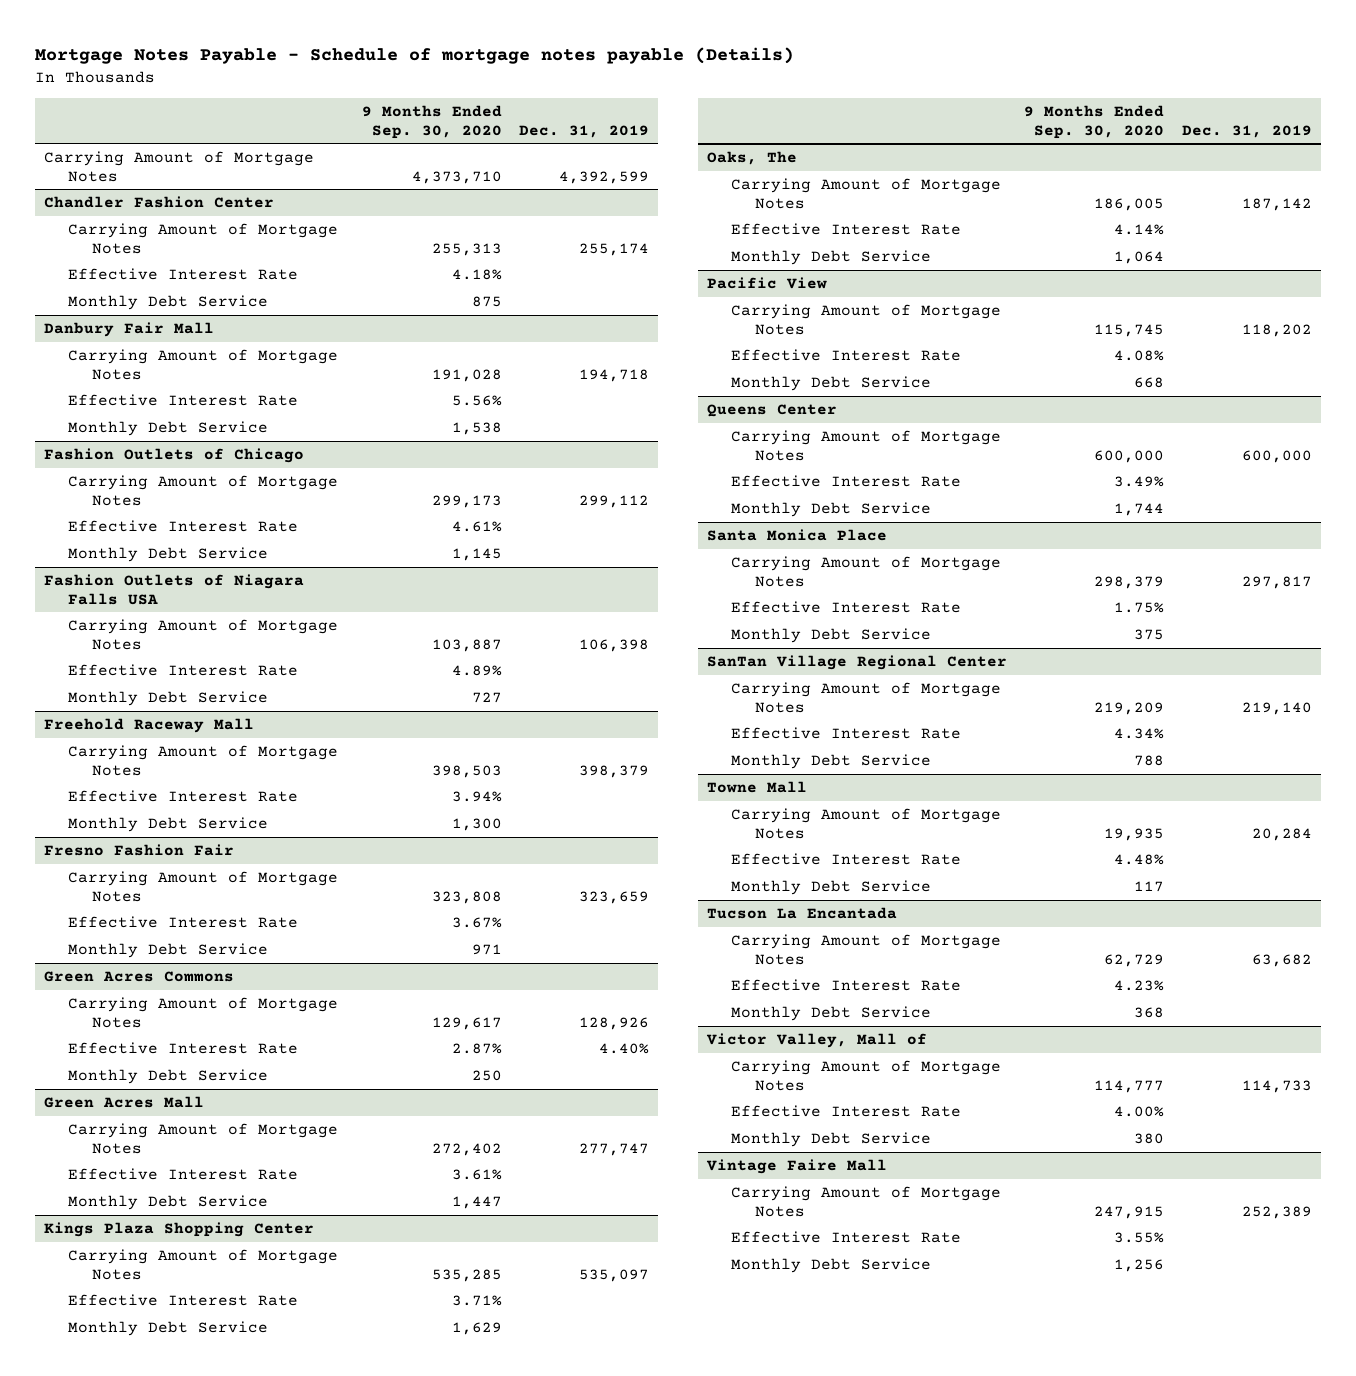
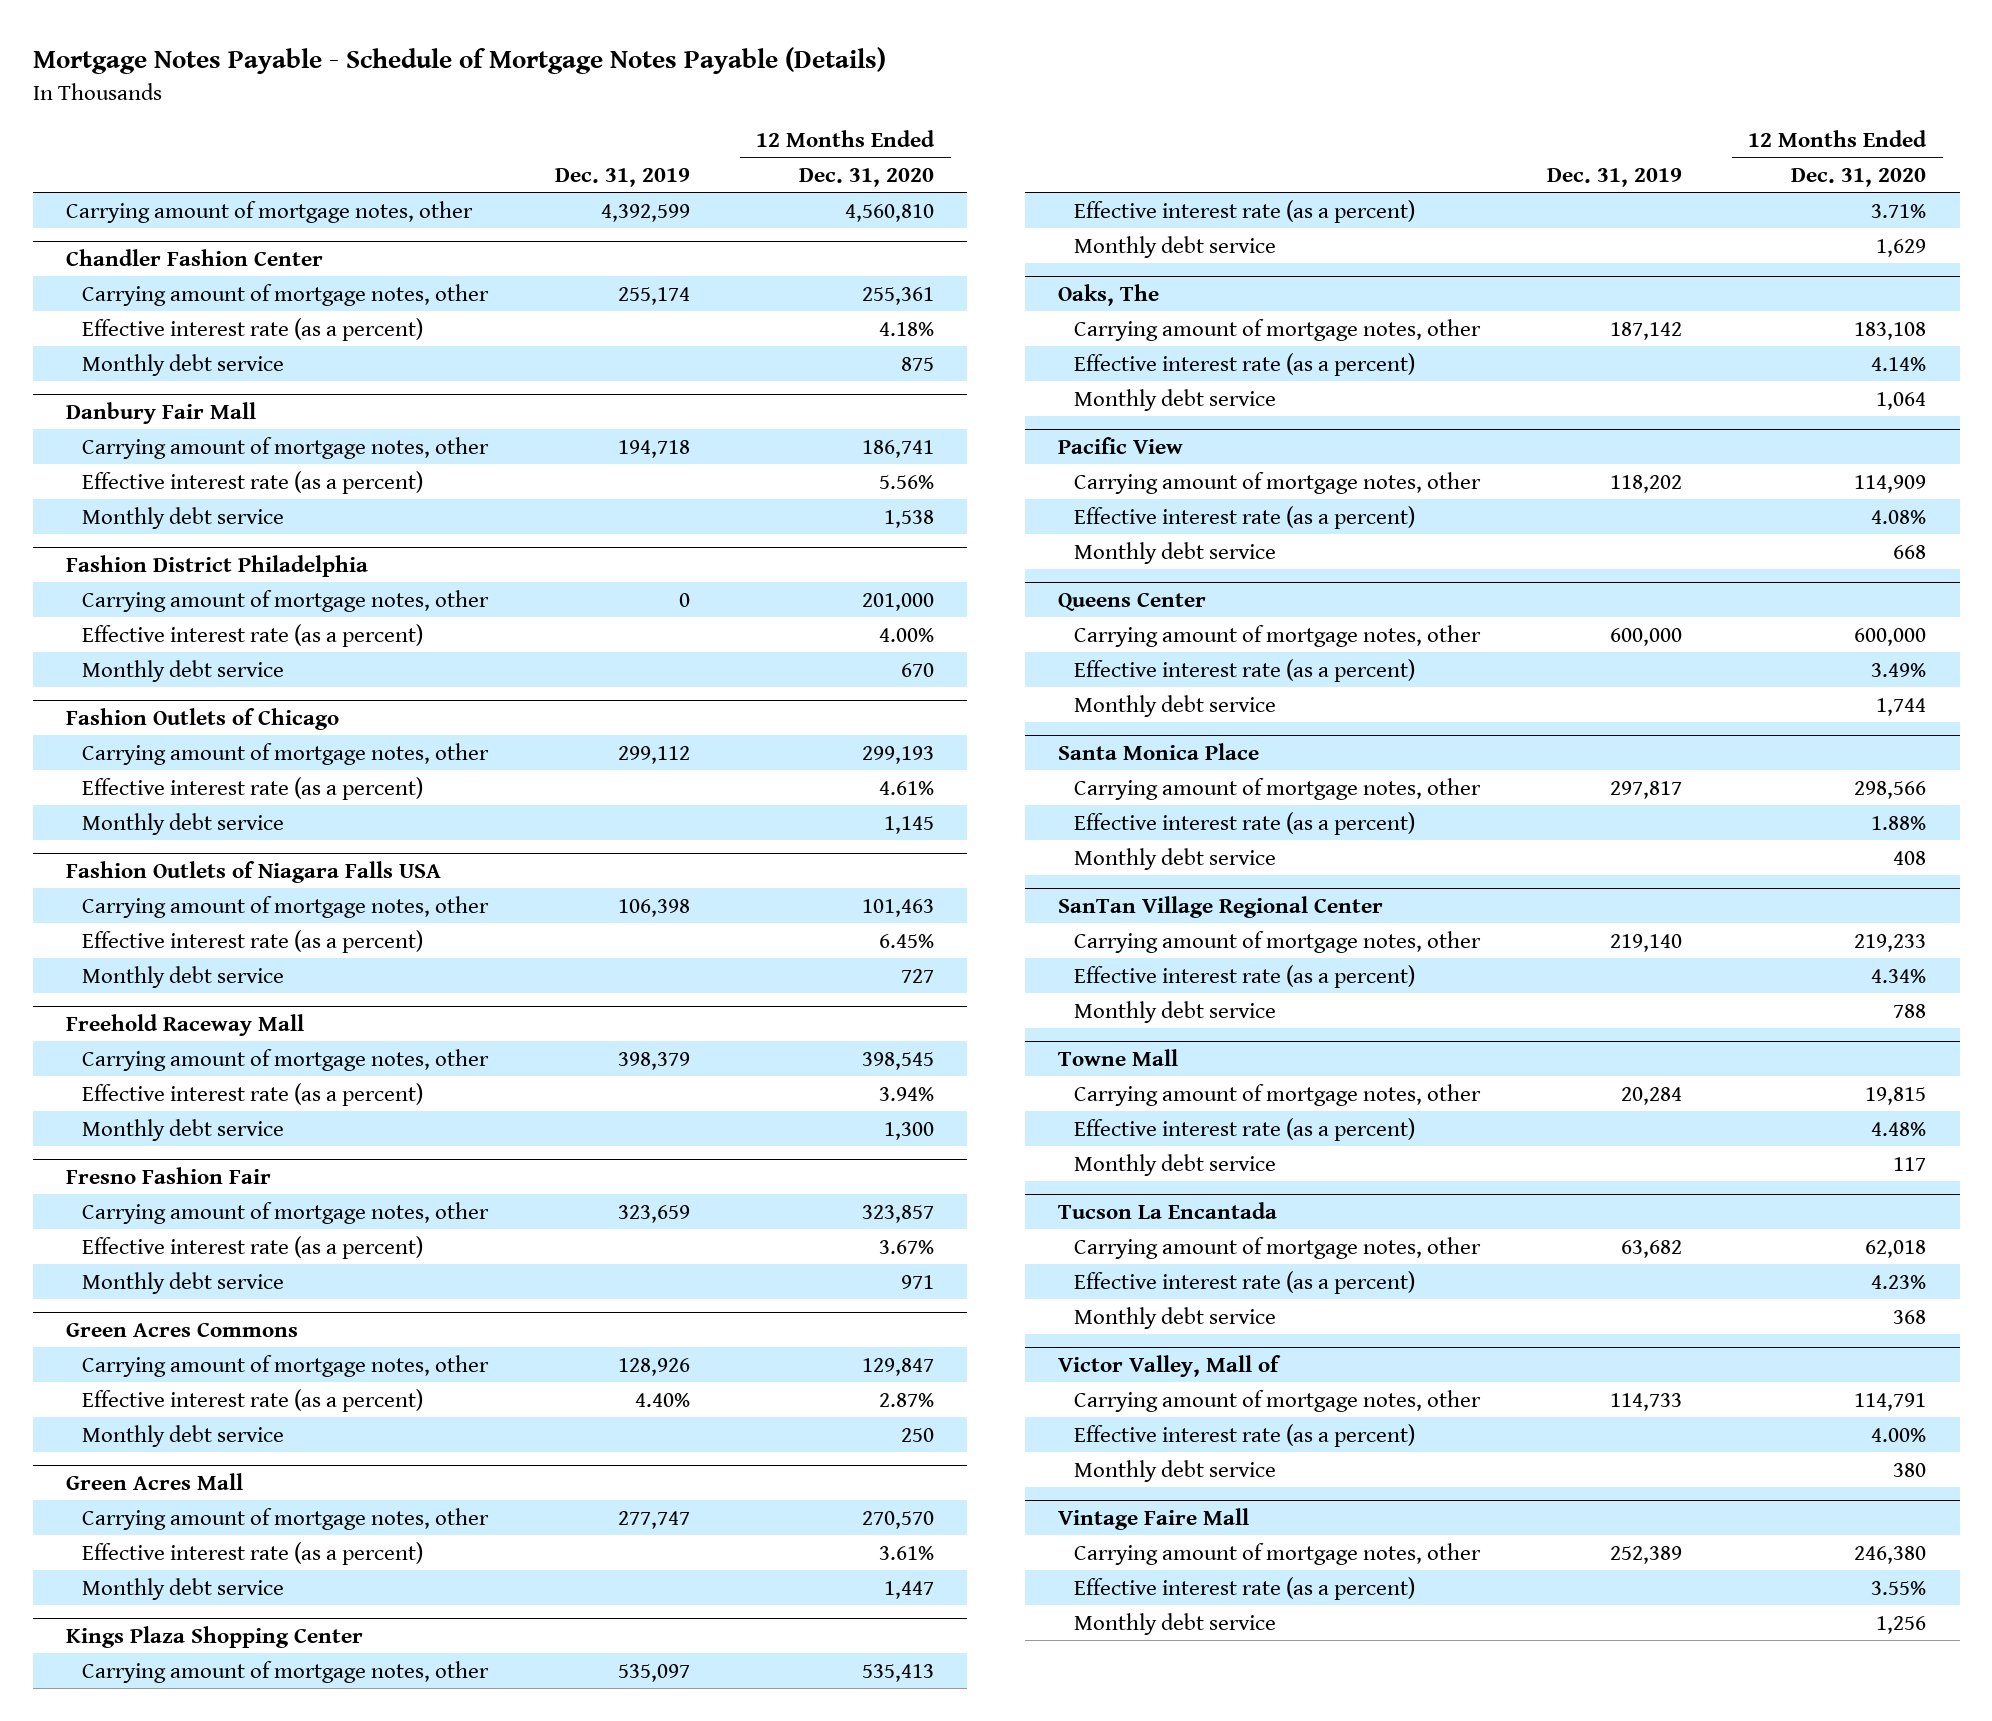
- Mortgage Notes Payable - Schedule of mortgage notes payable (Details)
+ Mortgage Notes Payable - Schedule of Mortgage Notes Payable (Details)
- | 9 Months Ended Sep. 30, 2020 | Dec. 31, 2019
+ | Dec. 31, 2019 | 12 Months Ended Dec. 31, 2020
- Carrying Amount of Mortgage Notes | 4,373,710 | 4,392,599
+ Carrying amount of mortgage notes, other | 4,392,599 | 4,560,810
@ Chandler Fashion Center
- Carrying Amount of Mortgage Notes | 255,313 | 255,174
- Effective Interest Rate | 4.18% |
- Monthly Debt Service | 875 |
+ Carrying amount of mortgage notes, other | 255,174 | 255,361
+ Effective interest rate (as a percent) | | 4.18%
+ Monthly debt service | | 875
@ Danbury Fair Mall
- Carrying Amount of Mortgage Notes | 191,028 | 194,718
- Effective Interest Rate | 5.56% |
- Monthly Debt Service | 1,538 |
+ Carrying amount of mortgage notes, other | 194,718 | 186,741
+ Effective interest rate (as a percent) | | 5.56%
+ Monthly debt service | | 1,538
+ Fashion District Philadelphia
+ Carrying amount of mortgage notes, other | 0 | 201,000
+ Effective interest rate (as a percent) | | 4.00%
+ Monthly debt service | | 670
@ Fashion Outlets of Chicago
- Carrying Amount of Mortgage Notes | 299,173 | 299,112
- Effective Interest Rate | 4.61% |
- Monthly Debt Service | 1,145 |
+ Carrying amount of mortgage notes, other | 299,112 | 299,193
+ Effective interest rate (as a percent) | | 4.61%
+ Monthly debt service | | 1,145
@ Fashion Outlets of Niagara Falls USA
- Carrying Amount of Mortgage Notes | 103,887 | 106,398
- Effective Interest Rate | 4.89% |
- Monthly Debt Service | 727 |
+ Carrying amount of mortgage notes, other | 106,398 | 101,463
+ Effective interest rate (as a percent) | | 6.45%
+ Monthly debt service | | 727
@ Freehold Raceway Mall
- Carrying Amount of Mortgage Notes | 398,503 | 398,379
- Effective Interest Rate | 3.94% |
- Monthly Debt Service | 1,300 |
+ Carrying amount of mortgage notes, other | 398,379 | 398,545
+ Effective interest rate (as a percent) | | 3.94%
+ Monthly debt service | | 1,300
@ Fresno Fashion Fair
- Carrying Amount of Mortgage Notes | 323,808 | 323,659
- Effective Interest Rate | 3.67% |
- Monthly Debt Service | 971 |
+ Carrying amount of mortgage notes, other | 323,659 | 323,857
+ Effective interest rate (as a percent) | | 3.67%
+ Monthly debt service | | 971
@ Green Acres Commons
- Carrying Amount of Mortgage Notes | 129,617 | 128,926
- Effective Interest Rate | 2.87% | 4.40%
- Monthly Debt Service | 250 |
+ Carrying amount of mortgage notes, other | 128,926 | 129,847
+ Effective interest rate (as a percent) | 4.40% | 2.87%
+ Monthly debt service | | 250
@ Green Acres Mall
- Carrying Amount of Mortgage Notes | 272,402 | 277,747
- Effective Interest Rate | 3.61% |
- Monthly Debt Service | 1,447 |
+ Carrying amount of mortgage notes, other | 277,747 | 270,570
+ Effective interest rate (as a percent) | | 3.61%
+ Monthly debt service | | 1,447
@ Kings Plaza Shopping Center
- Carrying Amount of Mortgage Notes | 535,285 | 535,097
- Effective Interest Rate | 3.71% |
- Monthly Debt Service | 1,629 |
+ Carrying amount of mortgage notes, other | 535,097 | 535,413
+ Effective interest rate (as a percent) | | 3.71%
+ Monthly debt service | | 1,629
@ Oaks, The
- Carrying Amount of Mortgage Notes | 186,005 | 187,142
- Effective Interest Rate | 4.14% |
- Monthly Debt Service | 1,064 |
+ Carrying amount of mortgage notes, other | 187,142 | 183,108
+ Effective interest rate (as a percent) | | 4.14%
+ Monthly debt service | | 1,064
@ Pacific View
- Carrying Amount of Mortgage Notes | 115,745 | 118,202
- Effective Interest Rate | 4.08% |
- Monthly Debt Service | 668 |
+ Carrying amount of mortgage notes, other | 118,202 | 114,909
+ Effective interest rate (as a percent) | | 4.08%
+ Monthly debt service | | 668
@ Queens Center
- Carrying Amount of Mortgage Notes | 600,000 | 600,000
- Effective Interest Rate | 3.49% |
- Monthly Debt Service | 1,744 |
+ Carrying amount of mortgage notes, other | 600,000 | 600,000
+ Effective interest rate (as a percent) | | 3.49%
+ Monthly debt service | | 1,744
@ Santa Monica Place
- Carrying Amount of Mortgage Notes | 298,379 | 297,817
- Effective Interest Rate | 1.75% |
- Monthly Debt Service | 375 |
+ Carrying amount of mortgage notes, other | 297,817 | 298,566
+ Effective interest rate (as a percent) | | 1.88%
+ Monthly debt service | | 408
@ SanTan Village Regional Center
- Carrying Amount of Mortgage Notes | 219,209 | 219,140
- Effective Interest Rate | 4.34% |
- Monthly Debt Service | 788 |
+ Carrying amount of mortgage notes, other | 219,140 | 219,233
+ Effective interest rate (as a percent) | | 4.34%
+ Monthly debt service | | 788
@ Towne Mall
- Carrying Amount of Mortgage Notes | 19,935 | 20,284
- Effective Interest Rate | 4.48% |
- Monthly Debt Service | 117 |
+ Carrying amount of mortgage notes, other | 20,284 | 19,815
+ Effective interest rate (as a percent) | | 4.48%
+ Monthly debt service | | 117
@ Tucson La Encantada
- Carrying Amount of Mortgage Notes | 62,729 | 63,682
- Effective Interest Rate | 4.23% |
- Monthly Debt Service | 368 |
+ Carrying amount of mortgage notes, other | 63,682 | 62,018
+ Effective interest rate (as a percent) | | 4.23%
+ Monthly debt service | | 368
@ Victor Valley, Mall of
- Carrying Amount of Mortgage Notes | 114,777 | 114,733
- Effective Interest Rate | 4.00% |
- Monthly Debt Service | 380 |
+ Carrying amount of mortgage notes, other | 114,733 | 114,791
+ Effective interest rate (as a percent) | | 4.00%
+ Monthly debt service | | 380
@ Vintage Faire Mall
- Carrying Amount of Mortgage Notes | 247,915 | 252,389
- Effective Interest Rate | 3.55% |
- Monthly Debt Service | 1,256 |
+ Carrying amount of mortgage notes, other | 252,389 | 246,380
+ Effective interest rate (as a percent) | | 3.55%
+ Monthly debt service | | 1,256

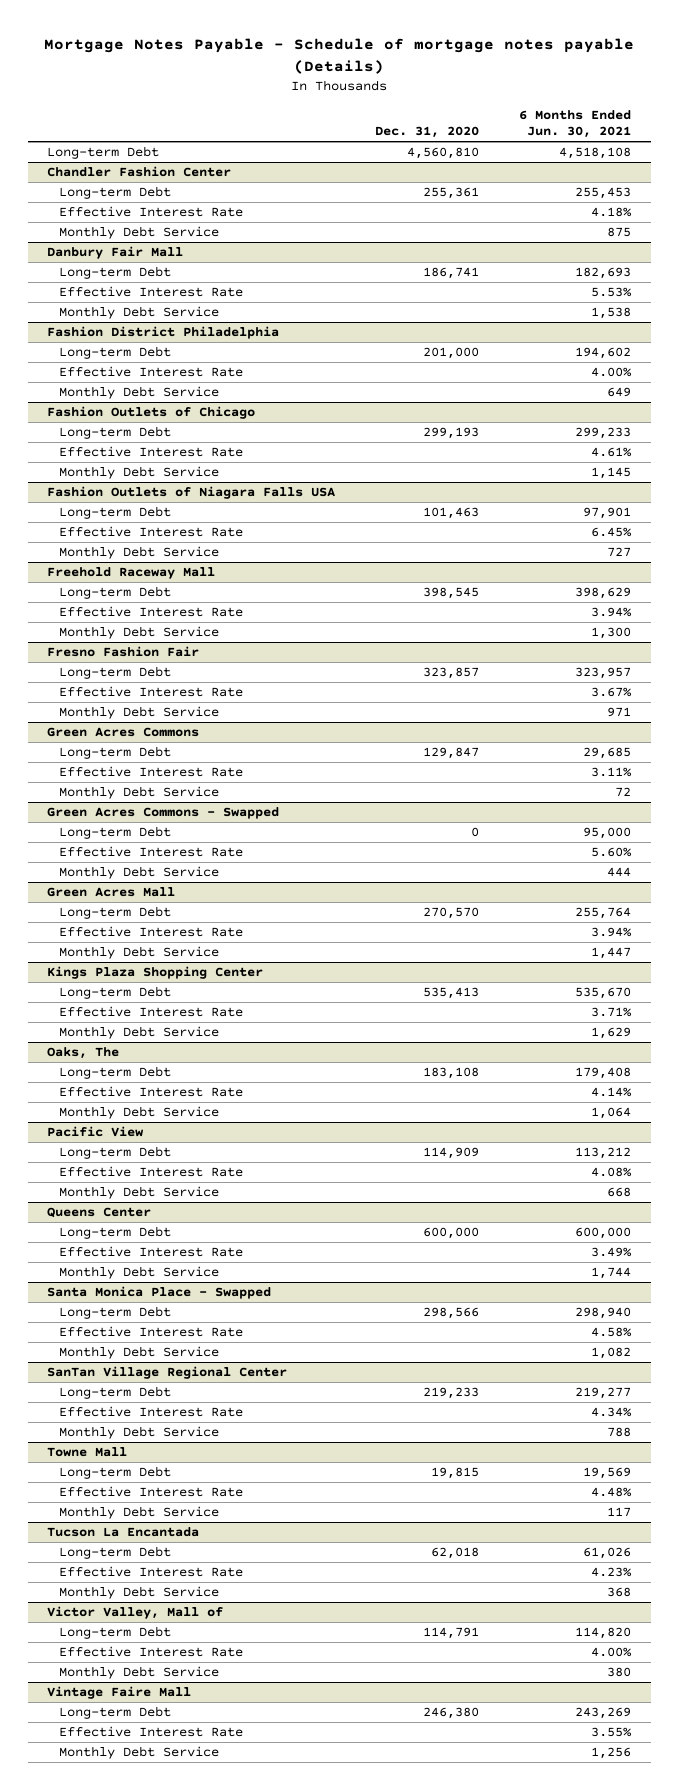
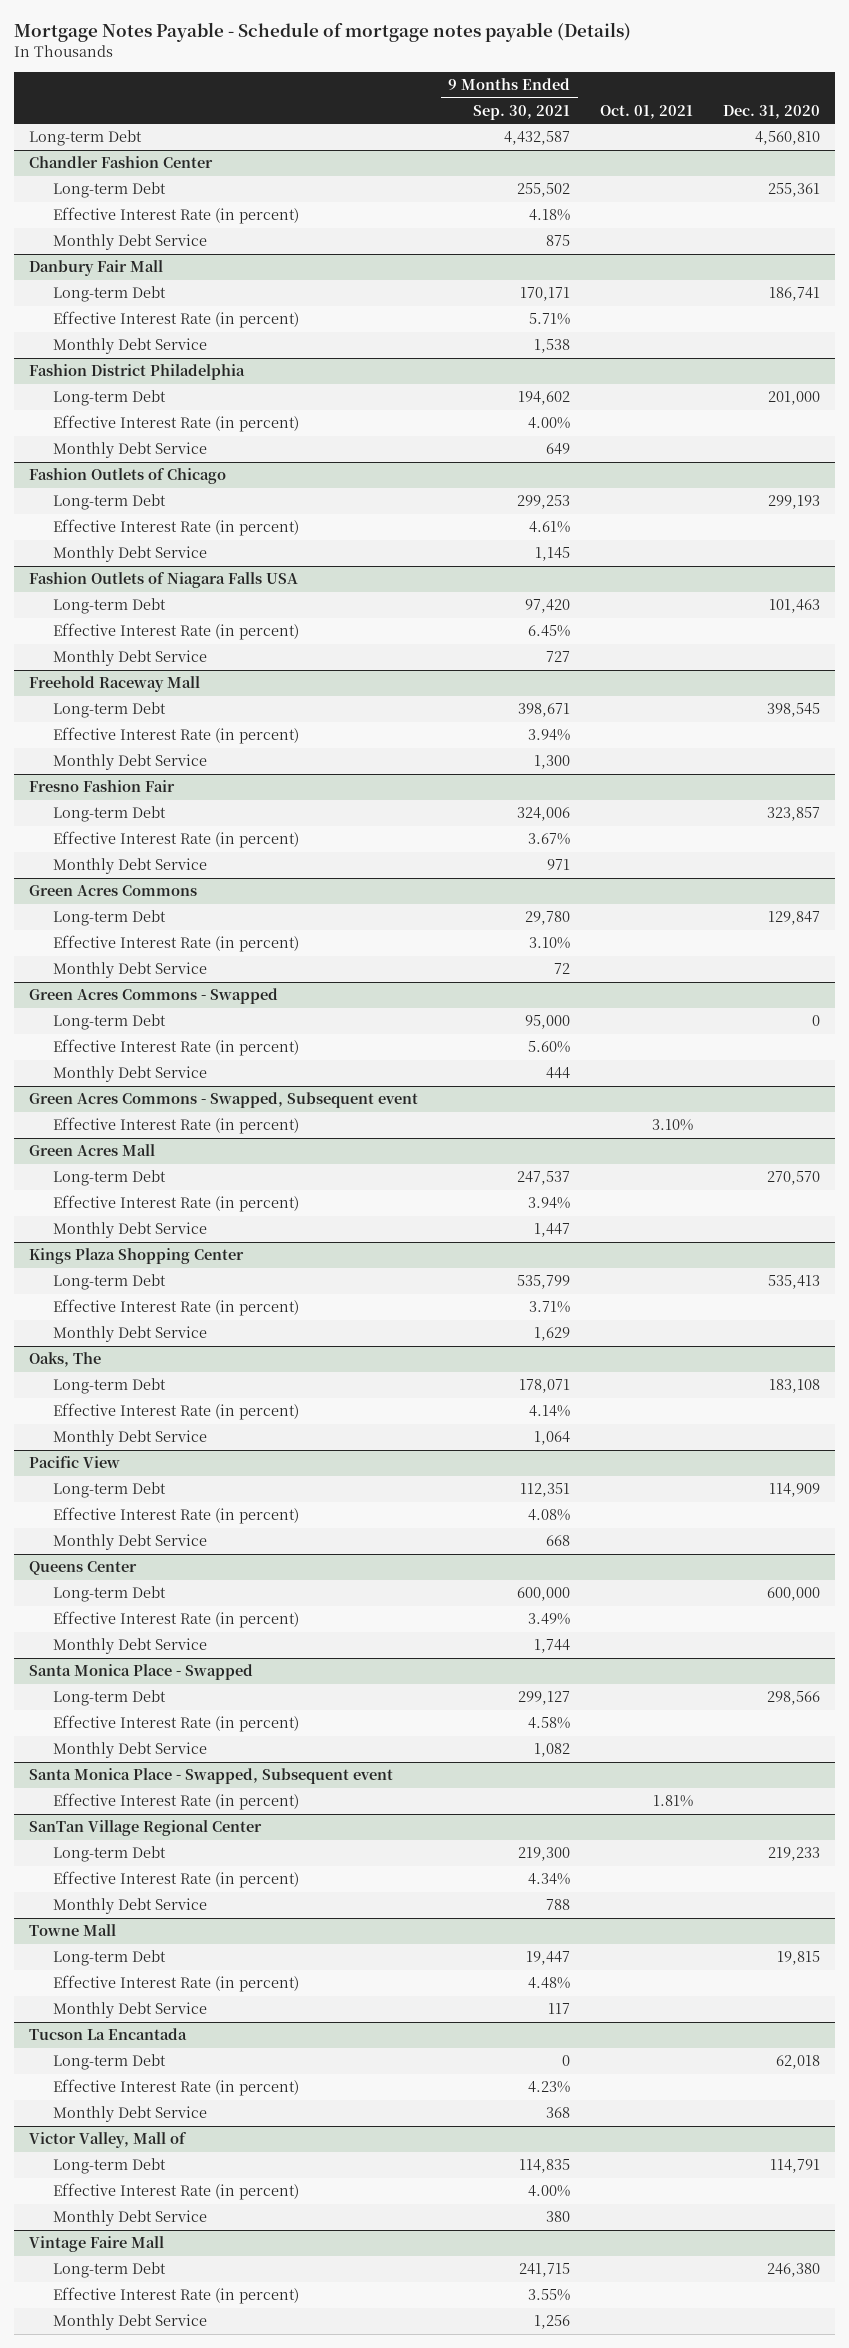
- | Dec. 31, 2020 | 6 Months Ended Jun. 30, 2021
+ | 9 Months Ended Sep. 30, 2021 | Oct. 01, 2021 | Dec. 31, 2020
@ Chandler Fashion Center
- Effective Interest Rate | | 4.18%
+ Effective Interest Rate (in percent) | 4.18% | |
@ Danbury Fair Mall
- Effective Interest Rate | | 5.53%
+ Effective Interest Rate (in percent) | 5.71% | |
@ Fashion District Philadelphia
- Effective Interest Rate | | 4.00%
+ Effective Interest Rate (in percent) | 4.00% | |
@ Fashion Outlets of Chicago
- Effective Interest Rate | | 4.61%
+ Effective Interest Rate (in percent) | 4.61% | |
@ Fashion Outlets of Niagara Falls USA
- Effective Interest Rate | | 6.45%
+ Effective Interest Rate (in percent) | 6.45% | |
@ Freehold Raceway Mall
- Effective Interest Rate | | 3.94%
+ Effective Interest Rate (in percent) | 3.94% | |
@ Fresno Fashion Fair
- Effective Interest Rate | | 3.67%
+ Effective Interest Rate (in percent) | 3.67% | |
@ Green Acres Commons
- Effective Interest Rate | | 3.11%
+ Effective Interest Rate (in percent) | 3.10% | |
@ Green Acres Commons - Swapped
- Effective Interest Rate | | 5.60%
+ Effective Interest Rate (in percent) | 5.60% | |
+ Green Acres Commons - Swapped, Subsequent event
+ Effective Interest Rate (in percent) | | 3.10% |
@ Green Acres Mall
- Effective Interest Rate | | 3.94%
+ Effective Interest Rate (in percent) | 3.94% | |
@ Kings Plaza Shopping Center
- Effective Interest Rate | | 3.71%
+ Effective Interest Rate (in percent) | 3.71% | |
@ Oaks, The
- Effective Interest Rate | | 4.14%
+ Effective Interest Rate (in percent) | 4.14% | |
@ Pacific View
- Effective Interest Rate | | 4.08%
+ Effective Interest Rate (in percent) | 4.08% | |
@ Queens Center
- Effective Interest Rate | | 3.49%
+ Effective Interest Rate (in percent) | 3.49% | |
@ Santa Monica Place - Swapped
- Effective Interest Rate | | 4.58%
+ Effective Interest Rate (in percent) | 4.58% | |
+ Santa Monica Place - Swapped, Subsequent event
+ Effective Interest Rate (in percent) | | 1.81% |
@ SanTan Village Regional Center
- Effective Interest Rate | | 4.34%
+ Effective Interest Rate (in percent) | 4.34% | |
@ Towne Mall
- Effective Interest Rate | | 4.48%
+ Effective Interest Rate (in percent) | 4.48% | |
@ Tucson La Encantada
- Effective Interest Rate | | 4.23%
+ Effective Interest Rate (in percent) | 4.23% | |
@ Victor Valley, Mall of
- Effective Interest Rate | | 4.00%
+ Effective Interest Rate (in percent) | 4.00% | |
@ Vintage Faire Mall
- Effective Interest Rate | | 3.55%
+ Effective Interest Rate (in percent) | 3.55% | |

